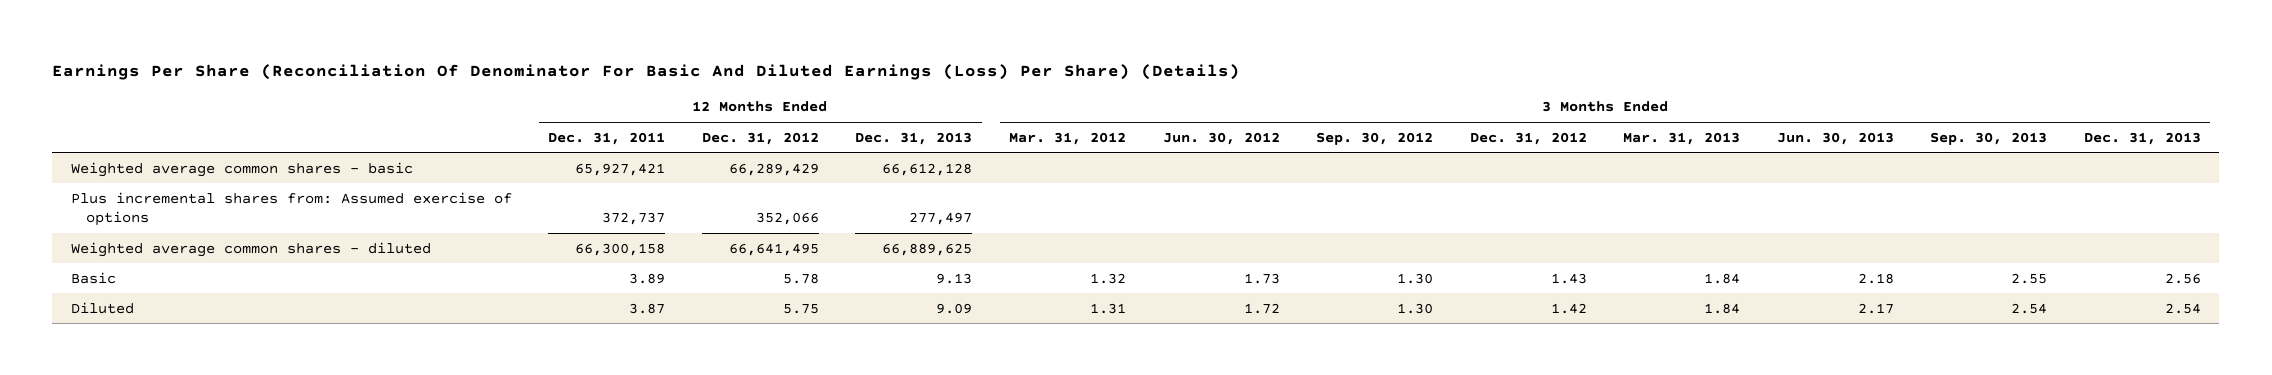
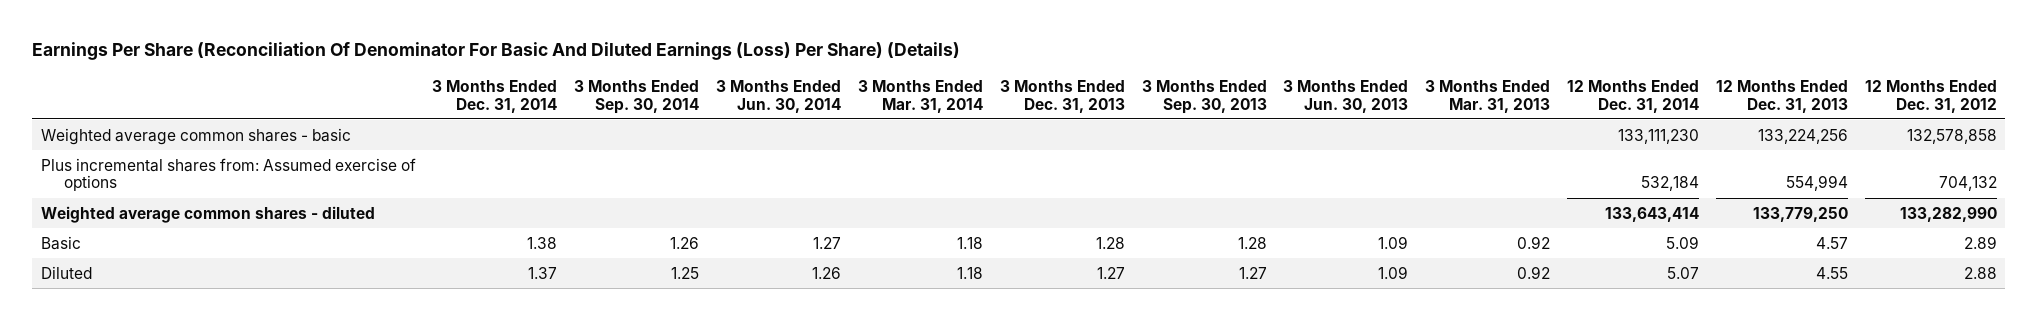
- | 12 Months Ended Dec. 31, 2011 | 12 Months Ended Dec. 31, 2012 | 12 Months Ended Dec. 31, 2013 | 3 Months Ended Mar. 31, 2012 | 3 Months Ended Jun. 30, 2012 | 3 Months Ended Sep. 30, 2012 | 3 Months Ended Dec. 31, 2012 | 3 Months Ended Mar. 31, 2013 | 3 Months Ended Jun. 30, 2013 | 3 Months Ended Sep. 30, 2013 | 3 Months Ended Dec. 31, 2013
+ | 3 Months Ended Dec. 31, 2014 | 3 Months Ended Sep. 30, 2014 | 3 Months Ended Jun. 30, 2014 | 3 Months Ended Mar. 31, 2014 | 3 Months Ended Dec. 31, 2013 | 3 Months Ended Sep. 30, 2013 | 3 Months Ended Jun. 30, 2013 | 3 Months Ended Mar. 31, 2013 | 12 Months Ended Dec. 31, 2014 | 12 Months Ended Dec. 31, 2013 | 12 Months Ended Dec. 31, 2012
- Weighted average common shares - basic | 65,927,421 | 66,289,429 | 66,612,128 | | | | | | | |
- Plus incremental shares from: Assumed exercise of options | 372,737 | 352,066 | 277,497 | | | | | | | |
- Weighted average common shares - diluted | 66,300,158 | 66,641,495 | 66,889,625 | | | | | | | |
- Basic | 3.89 | 5.78 | 9.13 | 1.32 | 1.73 | 1.30 | 1.43 | 1.84 | 2.18 | 2.55 | 2.56
- Diluted | 3.87 | 5.75 | 9.09 | 1.31 | 1.72 | 1.30 | 1.42 | 1.84 | 2.17 | 2.54 | 2.54
+ Weighted average common shares - basic | | | | | | | | | 133,111,230 | 133,224,256 | 132,578,858
+ Plus incremental shares from: Assumed exercise of options | | | | | | | | | 532,184 | 554,994 | 704,132
+ Weighted average common shares - diluted | | | | | | | | | 133,643,414 | 133,779,250 | 133,282,990
+ Basic | 1.38 | 1.26 | 1.27 | 1.18 | 1.28 | 1.28 | 1.09 | 0.92 | 5.09 | 4.57 | 2.89
+ Diluted | 1.37 | 1.25 | 1.26 | 1.18 | 1.27 | 1.27 | 1.09 | 0.92 | 5.07 | 4.55 | 2.88

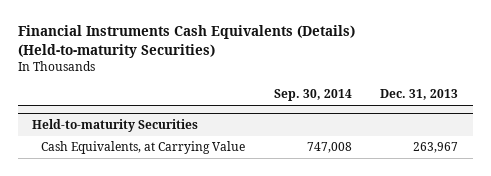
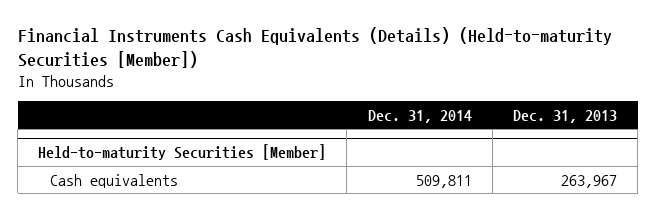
- Financial Instruments Cash Equivalents (Details) (Held-to-maturity Securities)
+ Financial Instruments Cash Equivalents (Details) (Held-to-maturity Securities [Member])
- | Sep. 30, 2014 | Dec. 31, 2013
+ | Dec. 31, 2014 | Dec. 31, 2013
- Held-to-maturity Securities
- Cash Equivalents, at Carrying Value | 747,008 | 263,967
+ Held-to-maturity Securities [Member]
+ Cash equivalents | 509,811 | 263,967

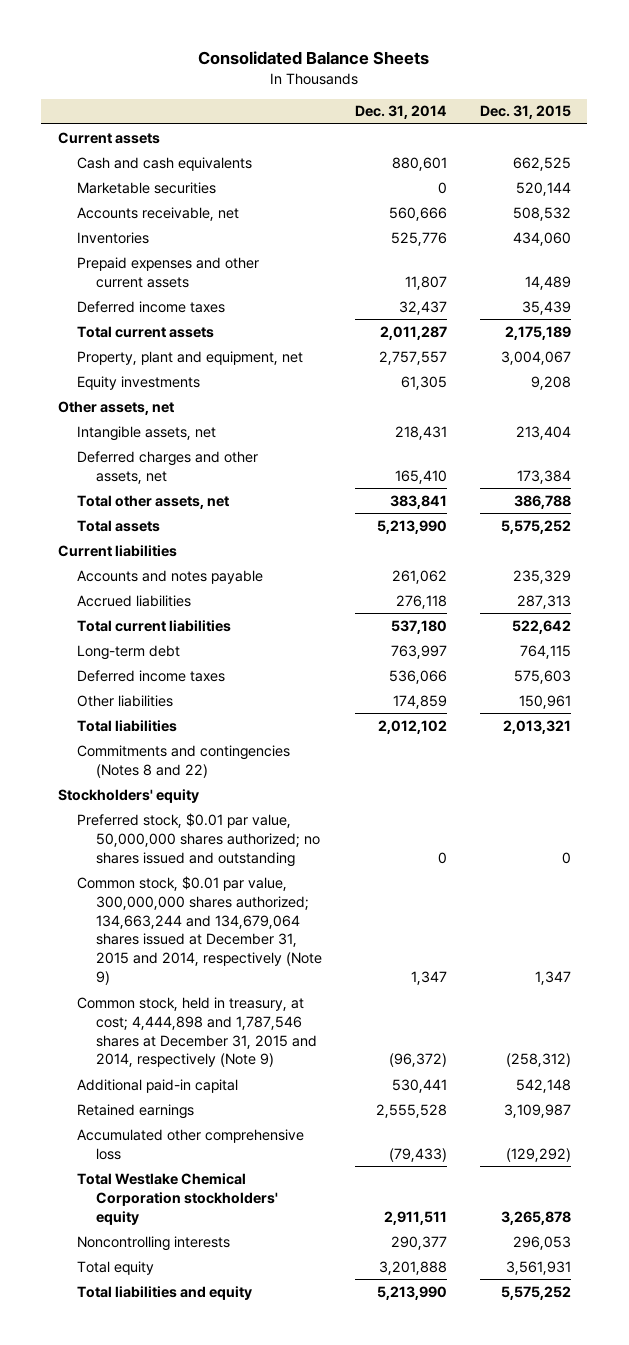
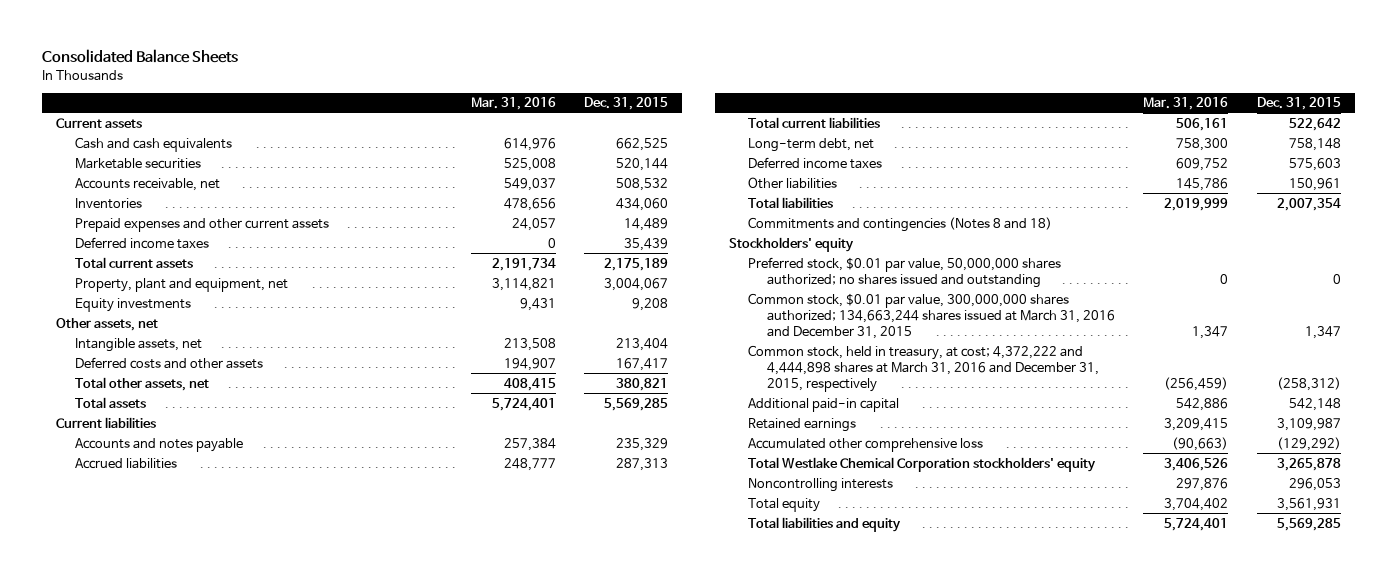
- | Dec. 31, 2014 | Dec. 31, 2015
+ | Mar. 31, 2016 | Dec. 31, 2015
- Deferred charges and other assets, net | 165,410 | 173,384
- Total other assets, net | 383,841 | 386,788
- Total assets | 5,213,990 | 5,575,252
+ Deferred costs and other assets | 194,907 | 167,417
+ Total other assets, net | 408,415 | 380,821
+ Total assets | 5,724,401 | 5,569,285
- Long-term debt | 763,997 | 764,115
+ Long-term debt, net | 758,300 | 758,148
- Total liabilities | 2,012,102 | 2,013,321
- Commitments and contingencies (Notes 8 and 22)
+ Total liabilities | 2,019,999 | 2,007,354
+ Commitments and contingencies (Notes 8 and 18)
- Common stock, $0.01 par value, 300,000,000 shares authorized; 134,663,244 and 134,679,064 shares issued at December 31, 2015 and 2014, respectively (Note 9) | 1,347 | 1,347
- Common stock, held in treasury, at cost; 4,444,898 and 1,787,546 shares at December 31, 2015 and 2014, respectively (Note 9) | (96,372) | (258,312)
+ Common stock, $0.01 par value, 300,000,000 shares authorized; 134,663,244 shares issued at March 31, 2016 and December 31, 2015 | 1,347 | 1,347
+ Common stock, held in treasury, at cost; 4,372,222 and 4,444,898 shares at March 31, 2016 and December 31, 2015, respectively | (256,459) | (258,312)
- Total liabilities and equity | 5,213,990 | 5,575,252
+ Total liabilities and equity | 5,724,401 | 5,569,285

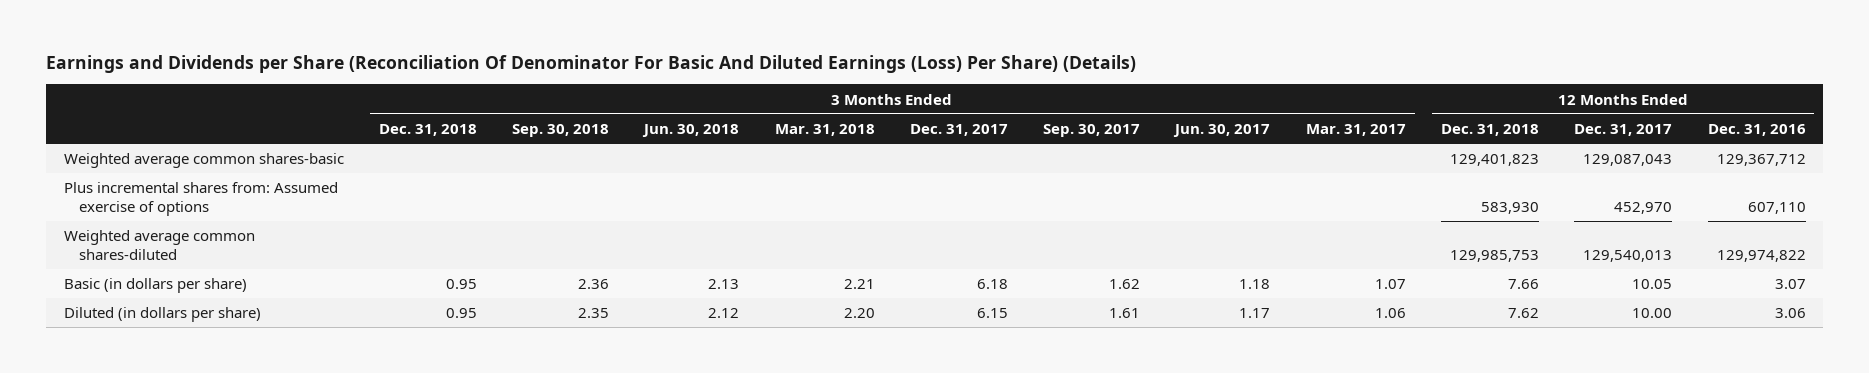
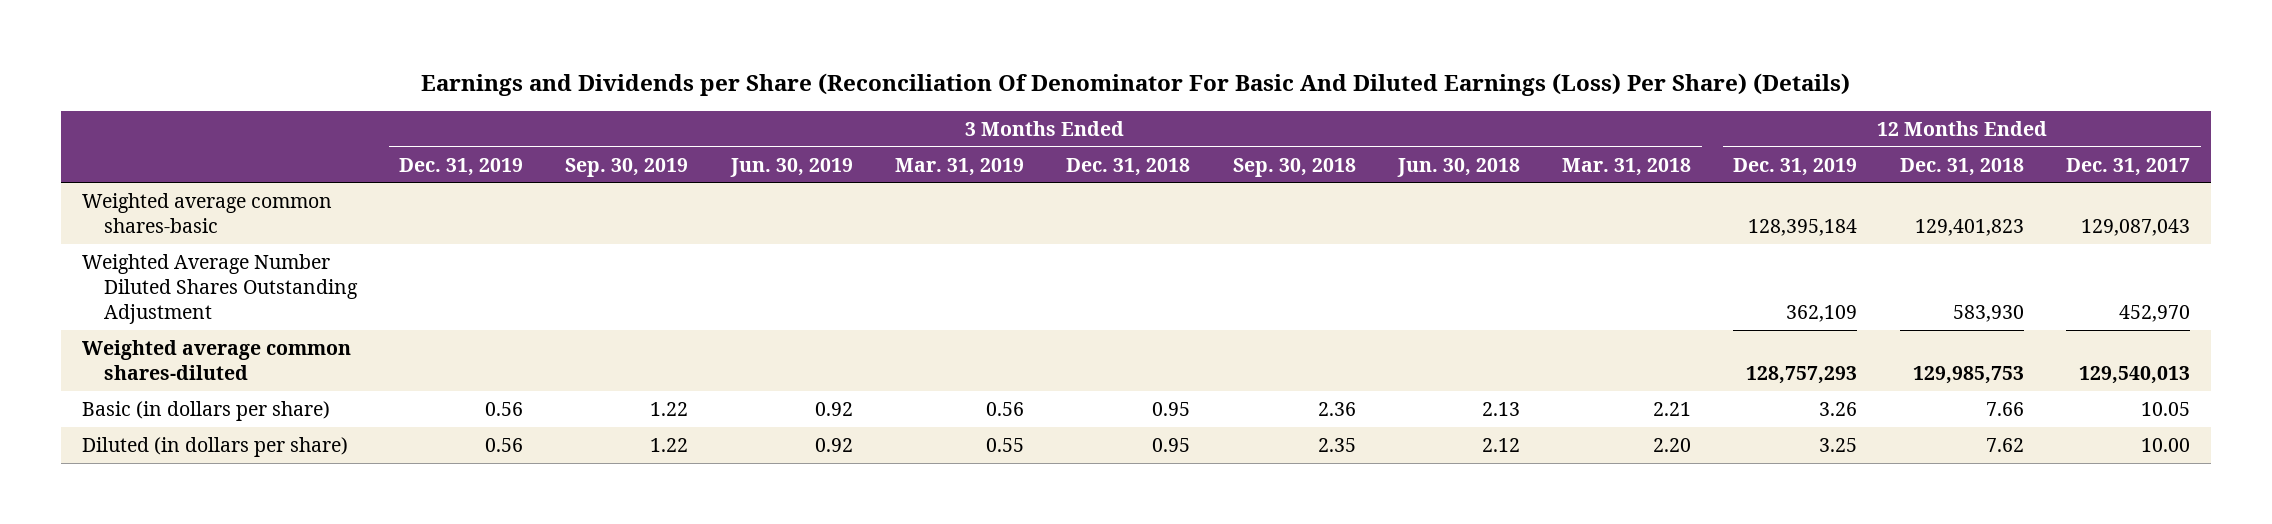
- | 3 Months Ended Dec. 31, 2018 | 3 Months Ended Sep. 30, 2018 | 3 Months Ended Jun. 30, 2018 | 3 Months Ended Mar. 31, 2018 | 3 Months Ended Dec. 31, 2017 | 3 Months Ended Sep. 30, 2017 | 3 Months Ended Jun. 30, 2017 | 3 Months Ended Mar. 31, 2017 | 12 Months Ended Dec. 31, 2018 | 12 Months Ended Dec. 31, 2017 | 12 Months Ended Dec. 31, 2016
+ | 3 Months Ended Dec. 31, 2019 | 3 Months Ended Sep. 30, 2019 | 3 Months Ended Jun. 30, 2019 | 3 Months Ended Mar. 31, 2019 | 3 Months Ended Dec. 31, 2018 | 3 Months Ended Sep. 30, 2018 | 3 Months Ended Jun. 30, 2018 | 3 Months Ended Mar. 31, 2018 | 12 Months Ended Dec. 31, 2019 | 12 Months Ended Dec. 31, 2018 | 12 Months Ended Dec. 31, 2017
- Plus incremental shares from: Assumed exercise of options | | | | | | | | | 583,930 | 452,970 | 607,110
+ Weighted Average Number Diluted Shares Outstanding Adjustment | | | | | | | | | 362,109 | 583,930 | 452,970

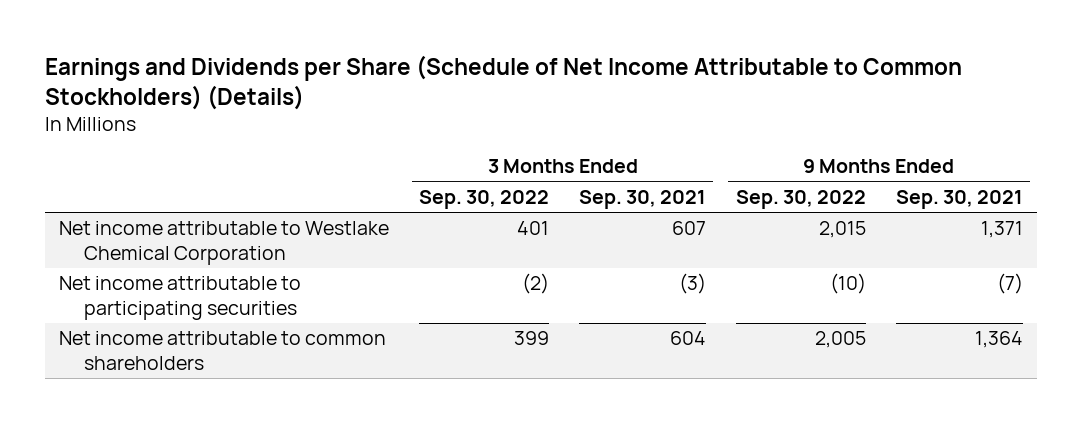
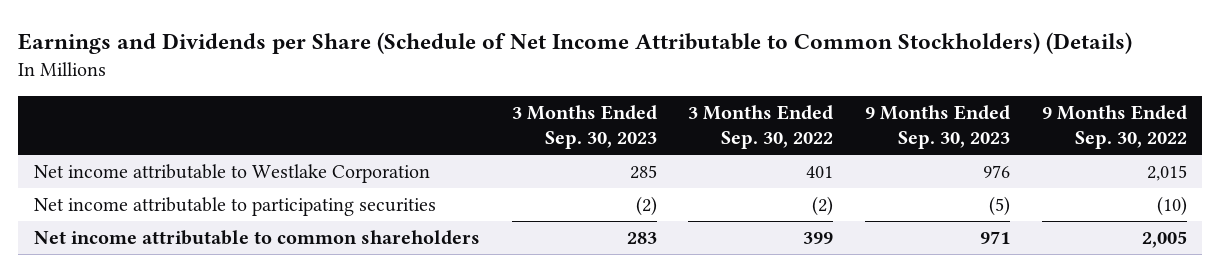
- | 3 Months Ended Sep. 30, 2022 | 3 Months Ended Sep. 30, 2021 | 9 Months Ended Sep. 30, 2022 | 9 Months Ended Sep. 30, 2021
+ | 3 Months Ended Sep. 30, 2023 | 3 Months Ended Sep. 30, 2022 | 9 Months Ended Sep. 30, 2023 | 9 Months Ended Sep. 30, 2022
- Net income attributable to Westlake Chemical Corporation | 401 | 607 | 2,015 | 1,371
+ Net income attributable to Westlake Corporation | 285 | 401 | 976 | 2,015

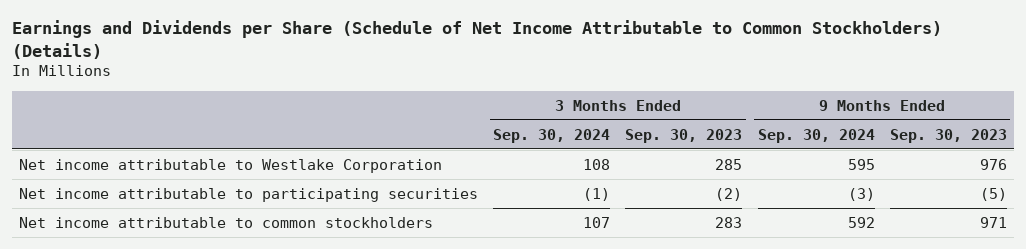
- | 3 Months Ended Sep. 30, 2023 | 3 Months Ended Sep. 30, 2022 | 9 Months Ended Sep. 30, 2023 | 9 Months Ended Sep. 30, 2022
+ | 3 Months Ended Sep. 30, 2024 | 3 Months Ended Sep. 30, 2023 | 9 Months Ended Sep. 30, 2024 | 9 Months Ended Sep. 30, 2023
- Net income attributable to common shareholders | 283 | 399 | 971 | 2,005
+ Net income attributable to common stockholders | 107 | 283 | 592 | 971

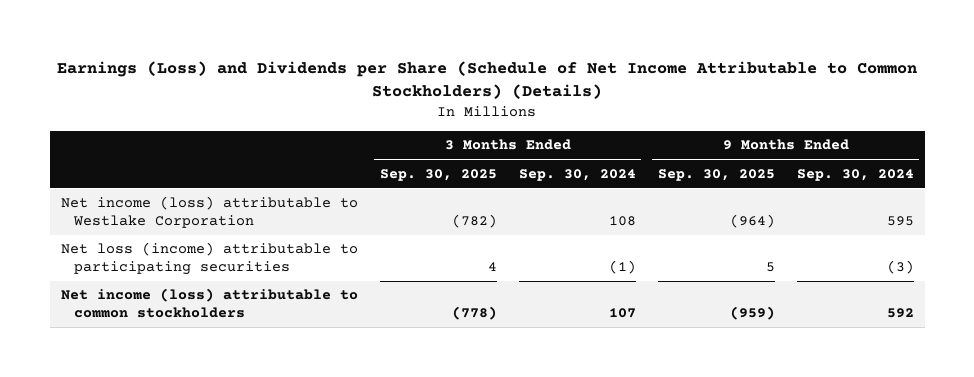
- Earnings and Dividends per Share (Schedule of Net Income Attributable to Common Stockholders) (Details)
+ Earnings (Loss) and Dividends per Share (Schedule of Net Income Attributable to Common Stockholders) (Details)
- | 3 Months Ended Sep. 30, 2024 | 3 Months Ended Sep. 30, 2023 | 9 Months Ended Sep. 30, 2024 | 9 Months Ended Sep. 30, 2023
+ | 3 Months Ended Sep. 30, 2025 | 3 Months Ended Sep. 30, 2024 | 9 Months Ended Sep. 30, 2025 | 9 Months Ended Sep. 30, 2024
- Net income attributable to Westlake Corporation | 108 | 285 | 595 | 976
- Net income attributable to participating securities | (1) | (2) | (3) | (5)
- Net income attributable to common stockholders | 107 | 283 | 592 | 971
+ Net income (loss) attributable to Westlake Corporation | (782) | 108 | (964) | 595
+ Net loss (income) attributable to participating securities | 4 | (1) | 5 | (3)
+ Net income (loss) attributable to common stockholders | (778) | 107 | (959) | 592

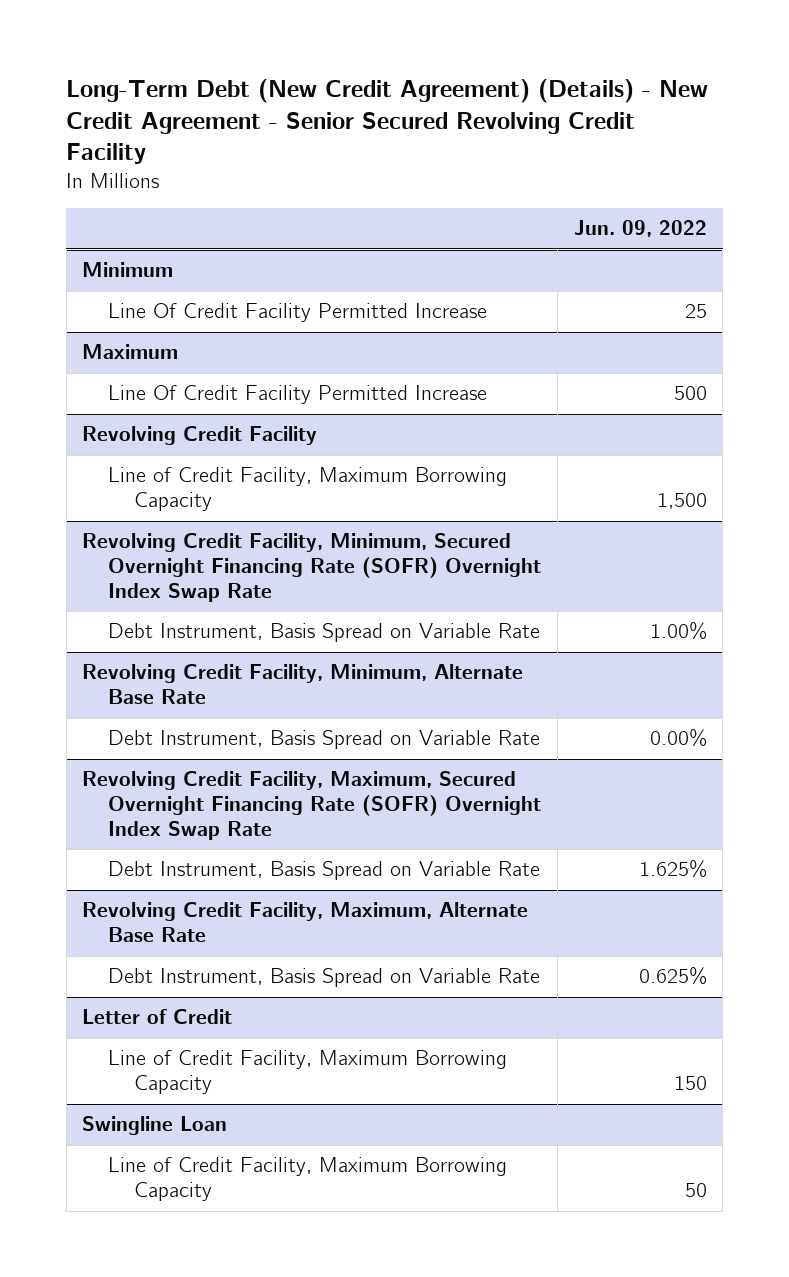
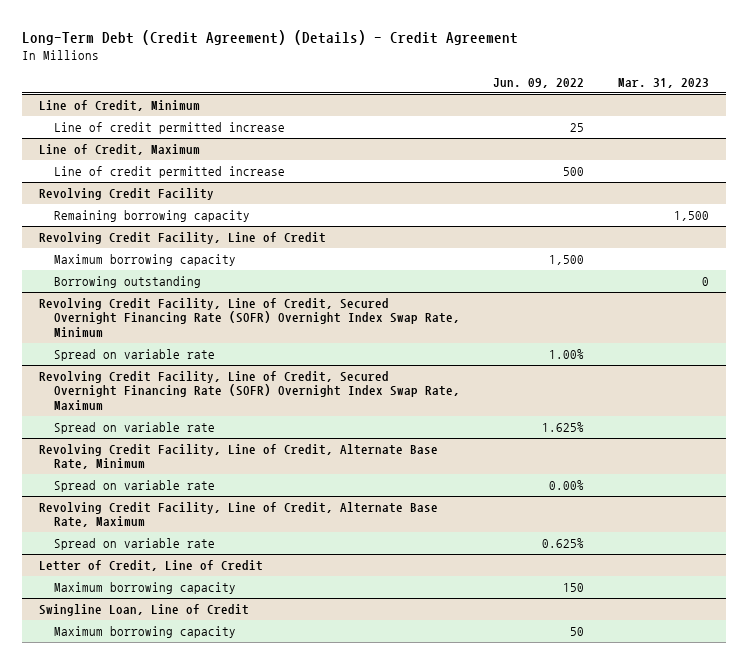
- Long-Term Debt (New Credit Agreement) (Details) - New Credit Agreement - Senior Secured Revolving Credit Facility
+ Long-Term Debt (Credit Agreement) (Details) - Credit Agreement
- | Jun. 09, 2022
+ | Jun. 09, 2022 | Mar. 31, 2023
- Minimum
- Line Of Credit Facility Permitted Increase | 25
- Maximum
- Line Of Credit Facility Permitted Increase | 500
+ Line of Credit, Minimum
+ Line of credit permitted increase | 25 |
+ Line of Credit, Maximum
+ Line of credit permitted increase | 500 |
@ Revolving Credit Facility
- Line of Credit Facility, Maximum Borrowing Capacity | 1,500
- Revolving Credit Facility, Minimum, Secured Overnight Financing Rate (SOFR) Overnight Index Swap Rate
- Debt Instrument, Basis Spread on Variable Rate | 1.00%
- Revolving Credit Facility, Minimum, Alternate Base Rate
- Debt Instrument, Basis Spread on Variable Rate | 0.00%
- Revolving Credit Facility, Maximum, Secured Overnight Financing Rate (SOFR) Overnight Index Swap Rate
- Debt Instrument, Basis Spread on Variable Rate | 1.625%
- Revolving Credit Facility, Maximum, Alternate Base Rate
- Debt Instrument, Basis Spread on Variable Rate | 0.625%
- Letter of Credit
- Line of Credit Facility, Maximum Borrowing Capacity | 150
- Swingline Loan
- Line of Credit Facility, Maximum Borrowing Capacity | 50
@ Revolving Credit Facility
+ Remaining borrowing capacity | | 1,500
+ Revolving Credit Facility, Line of Credit
+ Maximum borrowing capacity | 1,500 |
+ Borrowing outstanding | | 0
+ Revolving Credit Facility, Line of Credit, Secured Overnight Financing Rate (SOFR) Overnight Index Swap Rate, Minimum
+ Spread on variable rate | 1.00% |
+ Revolving Credit Facility, Line of Credit, Secured Overnight Financing Rate (SOFR) Overnight Index Swap Rate, Maximum
+ Spread on variable rate | 1.625% |
+ Revolving Credit Facility, Line of Credit, Alternate Base Rate, Minimum
+ Spread on variable rate | 0.00% |
+ Revolving Credit Facility, Line of Credit, Alternate Base Rate, Maximum
+ Spread on variable rate | 0.625% |
+ Letter of Credit, Line of Credit
+ Maximum borrowing capacity | 150 |
+ Swingline Loan, Line of Credit
+ Maximum borrowing capacity | 50 |

